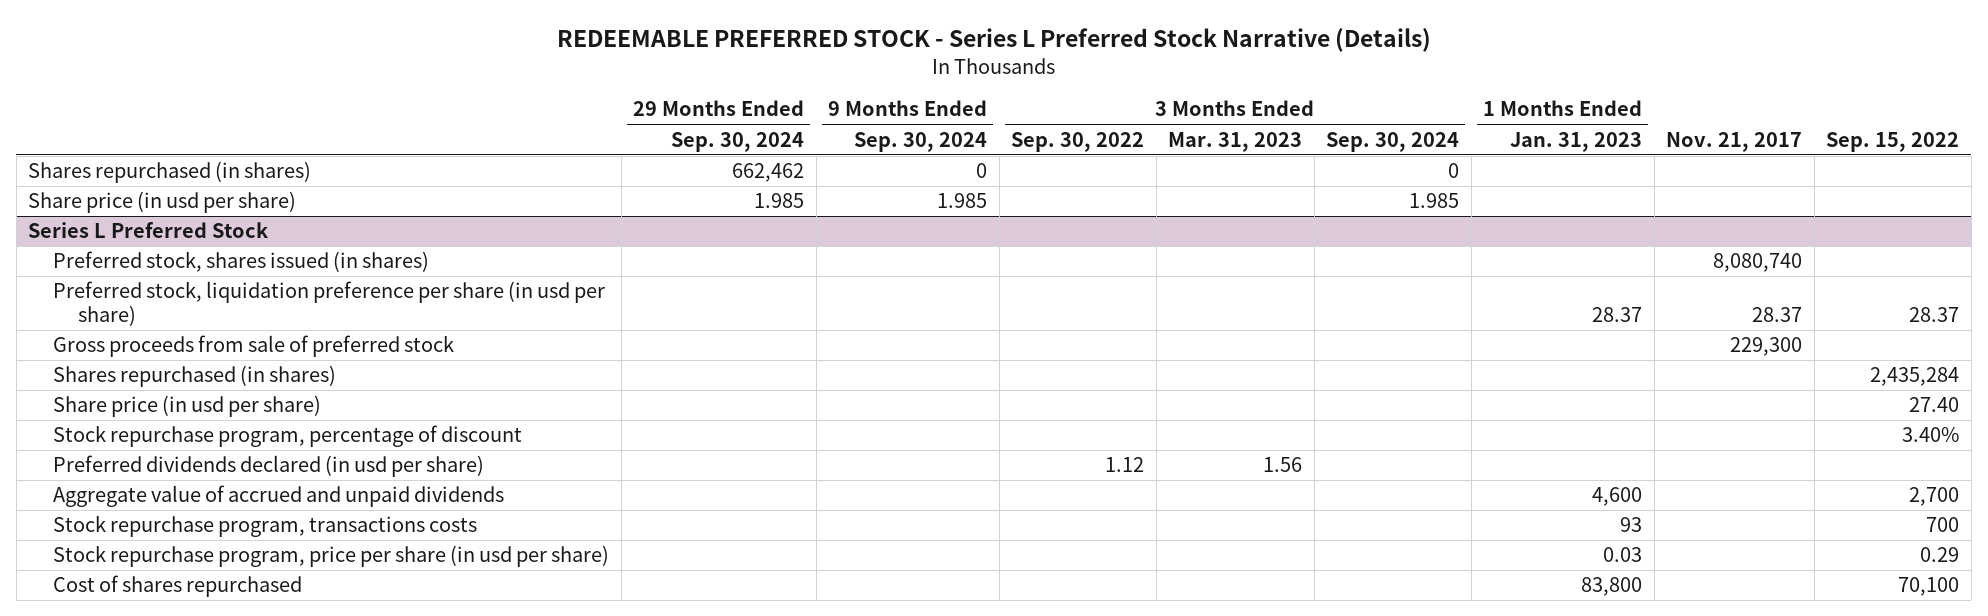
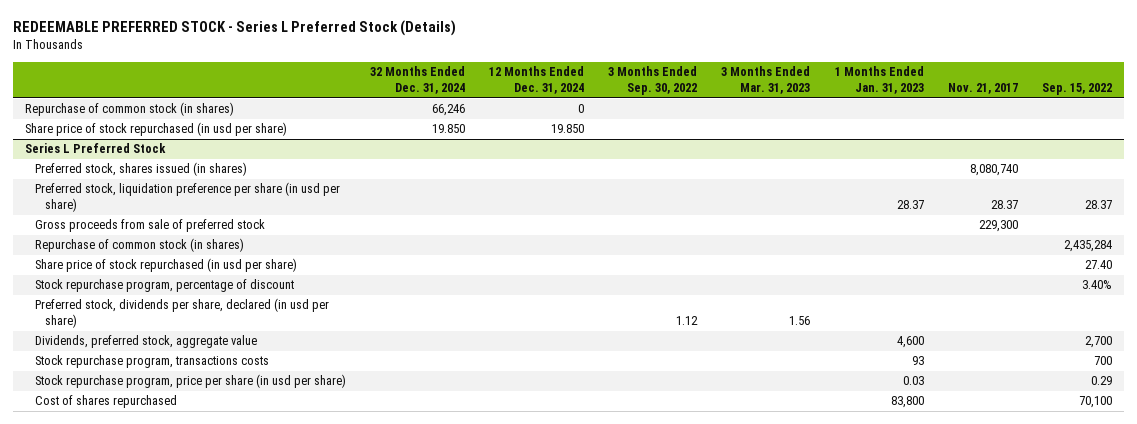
- REDEEMABLE PREFERRED STOCK - Series L Preferred Stock Narrative (Details)
+ REDEEMABLE PREFERRED STOCK - Series L Preferred Stock (Details)
- | 29 Months Ended Sep. 30, 2024 | 9 Months Ended Sep. 30, 2024 | 3 Months Ended Sep. 30, 2022 | 3 Months Ended Mar. 31, 2023 | 3 Months Ended Sep. 30, 2024 | 1 Months Ended Jan. 31, 2023 | Nov. 21, 2017 | Sep. 15, 2022
+ | 32 Months Ended Dec. 31, 2024 | 12 Months Ended Dec. 31, 2024 | 3 Months Ended Sep. 30, 2022 | 3 Months Ended Mar. 31, 2023 | 1 Months Ended Jan. 31, 2023 | Nov. 21, 2017 | Sep. 15, 2022
- Shares repurchased (in shares) | 662,462 | 0 | | | 0 | | |
- Share price (in usd per share) | 1.985 | 1.985 | | | 1.985 | | |
+ Repurchase of common stock (in shares) | 66,246 | 0 | | | | |
+ Share price of stock repurchased (in usd per share) | 19.850 | 19.850 | | | | |
@ Series L Preferred Stock
- Shares repurchased (in shares) | | | | | | | | 2,435,284
- Share price (in usd per share) | | | | | | | | 27.40
+ Repurchase of common stock (in shares) | | | | | | | 2,435,284
+ Share price of stock repurchased (in usd per share) | | | | | | | 27.40
- Preferred dividends declared (in usd per share) | | | 1.12 | 1.56 | | | |
- Aggregate value of accrued and unpaid dividends | | | | | | 4,600 | | 2,700
+ Preferred stock, dividends per share, declared (in usd per share) | | | 1.12 | 1.56 | | |
+ Dividends, preferred stock, aggregate value | | | | | 4,600 | | 2,700

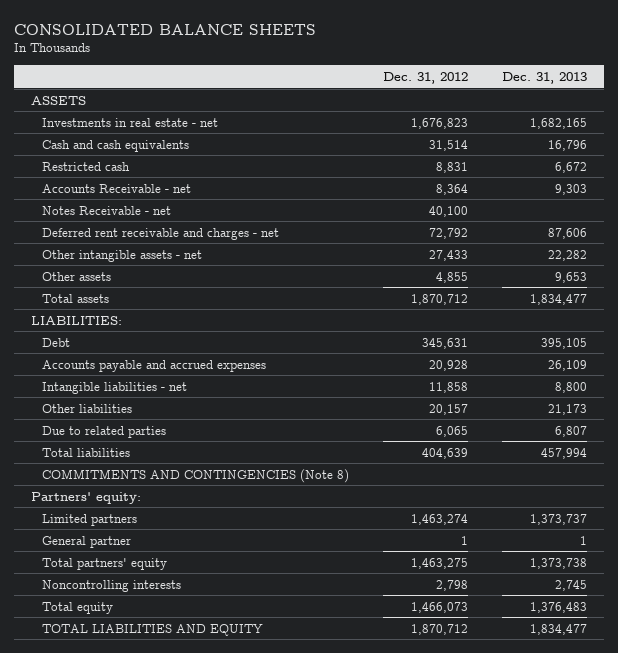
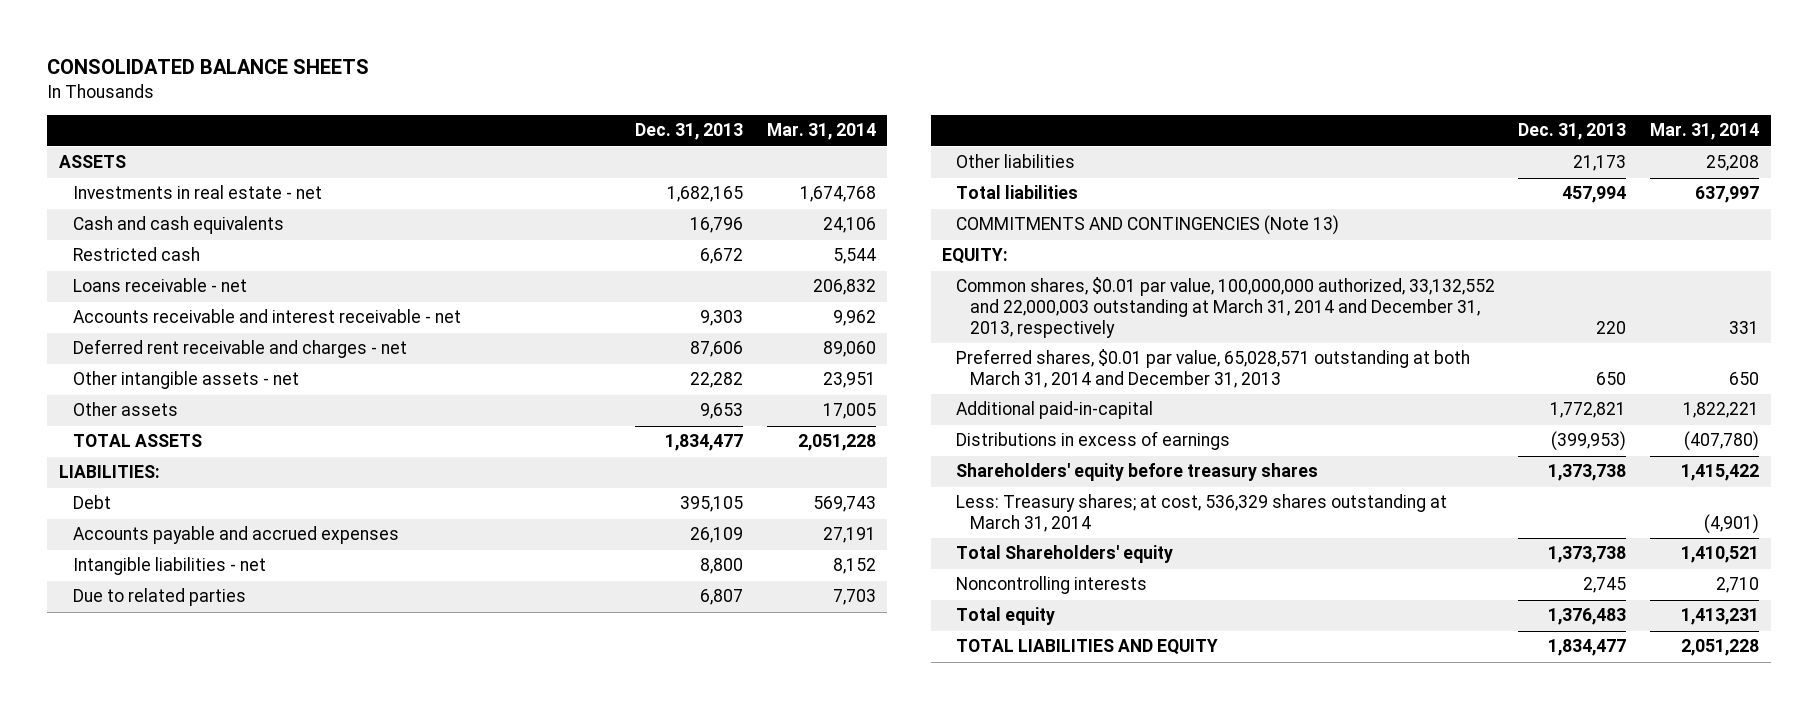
- | Dec. 31, 2012 | Dec. 31, 2013
+ | Dec. 31, 2013 | Mar. 31, 2014
- Accounts Receivable - net | 8,364 | 9,303
- Notes Receivable - net | 40,100 |
+ Loans receivable - net | | 206,832
+ Accounts receivable and interest receivable - net | 9,303 | 9,962
- Total assets | 1,870,712 | 1,834,477
+ TOTAL ASSETS | 1,834,477 | 2,051,228
moved down: Other liabilities | 21,173 | 25,208
- COMMITMENTS AND CONTINGENCIES (Note 8)
- Partners' equity:
- Limited partners | 1,463,274 | 1,373,737
- General partner | 1 | 1
- Total partners' equity | 1,463,275 | 1,373,738
+ COMMITMENTS AND CONTINGENCIES (Note 13)
+ EQUITY:
+ Common shares, $0.01 par value, 100,000,000 authorized, 33,132,552 and 22,000,003 outstanding at March 31, 2014 and December 31, 2013, respectively | 220 | 331
+ Preferred shares, $0.01 par value, 65,028,571 outstanding at both March 31, 2014 and December 31, 2013 | 650 | 650
+ Additional paid-in-capital | 1,772,821 | 1,822,221
+ Distributions in excess of earnings | (399,953) | (407,780)
+ Shareholders' equity before treasury shares | 1,373,738 | 1,415,422
+ Less: Treasury shares; at cost, 536,329 shares outstanding at March 31, 2014 | | (4,901)
+ Total Shareholders' equity | 1,373,738 | 1,410,521

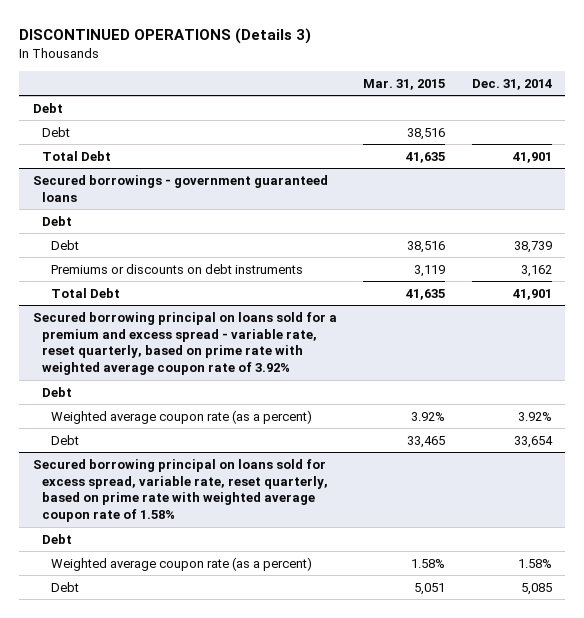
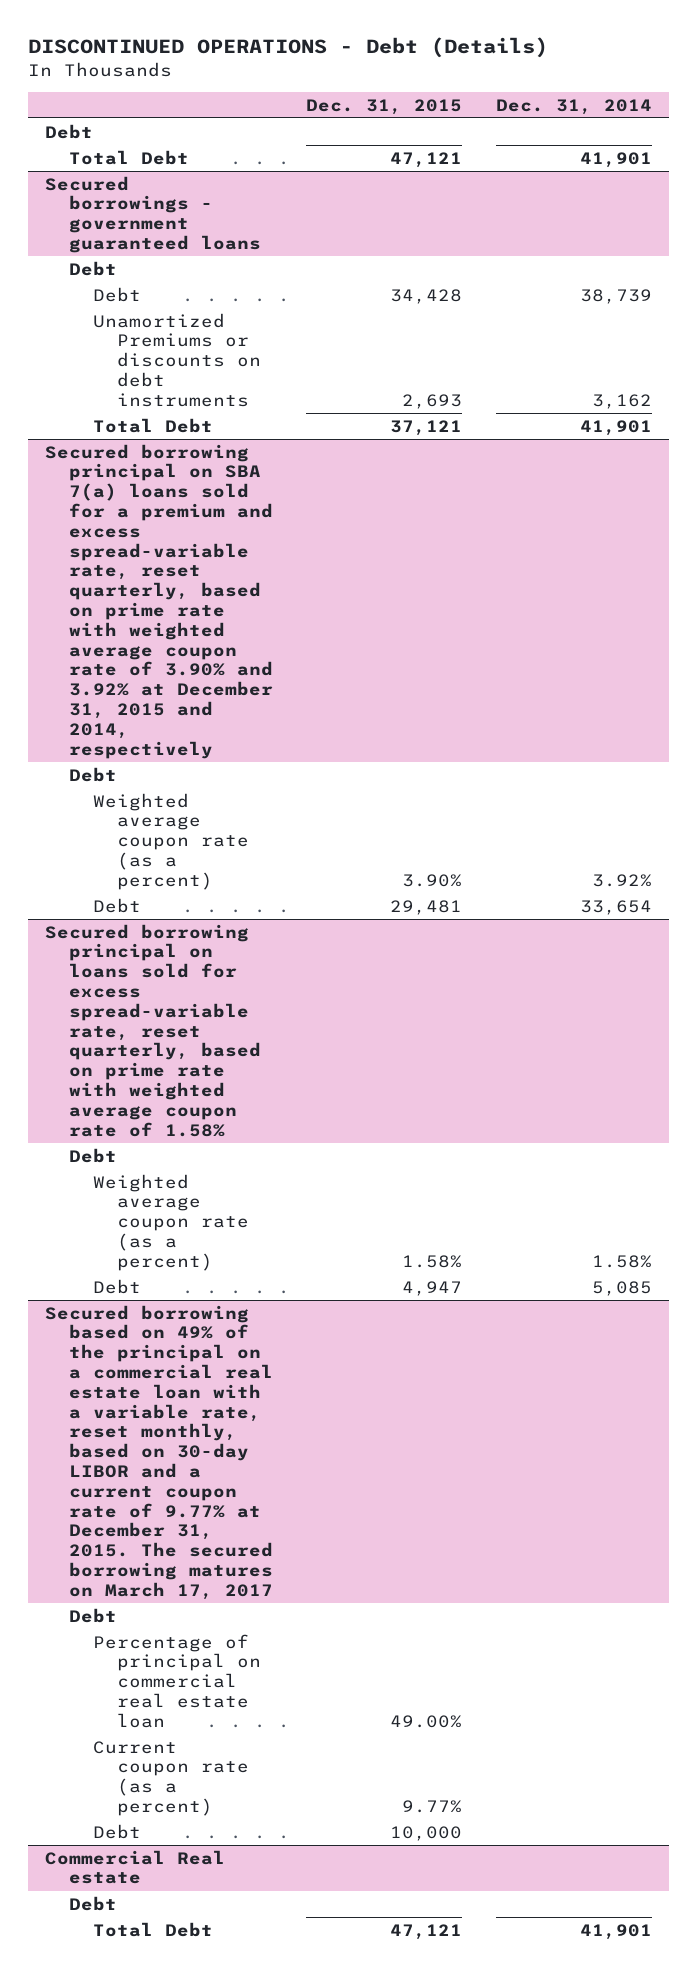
- DISCONTINUED OPERATIONS (Details 3)
+ DISCONTINUED OPERATIONS - Debt (Details)
- | Mar. 31, 2015 | Dec. 31, 2014
+ | Dec. 31, 2015 | Dec. 31, 2014
- Debt | 38,516 |
@ Secured borrowings - government guaranteed loans
- Premiums or discounts on debt instruments | 3,119 | 3,162
+ Unamortized Premiums or discounts on debt instruments | 2,693 | 3,162
- Secured borrowing principal on loans sold for a premium and excess spread - variable rate, reset quarterly, based on prime rate with weighted average coupon rate of 3.92%
+ Secured borrowing principal on SBA 7(a) loans sold for a premium and excess spread-variable rate, reset quarterly, based on prime rate with weighted average coupon rate of 3.90% and 3.92% at December 31, 2015 and 2014, respectively
- Secured borrowing principal on loans sold for excess spread, variable rate, reset quarterly, based on prime rate with weighted average coupon rate of 1.58%
+ Secured borrowing principal on loans sold for excess spread-variable rate, reset quarterly, based on prime rate with weighted average coupon rate of 1.58%
+ Secured borrowing based on 49% of the principal on a commercial real estate loan with a variable rate, reset monthly, based on 30-day LIBOR and a current coupon rate of 9.77% at December 31, 2015. The secured borrowing matures on March 17, 2017
+ Debt
+ Percentage of principal on commercial real estate loan | 49.00% |
+ Current coupon rate (as a percent) | 9.77% |
+ Debt | 10,000 |
+ Commercial Real estate
+ Debt
+ Total Debt | 47,121 | 41,901

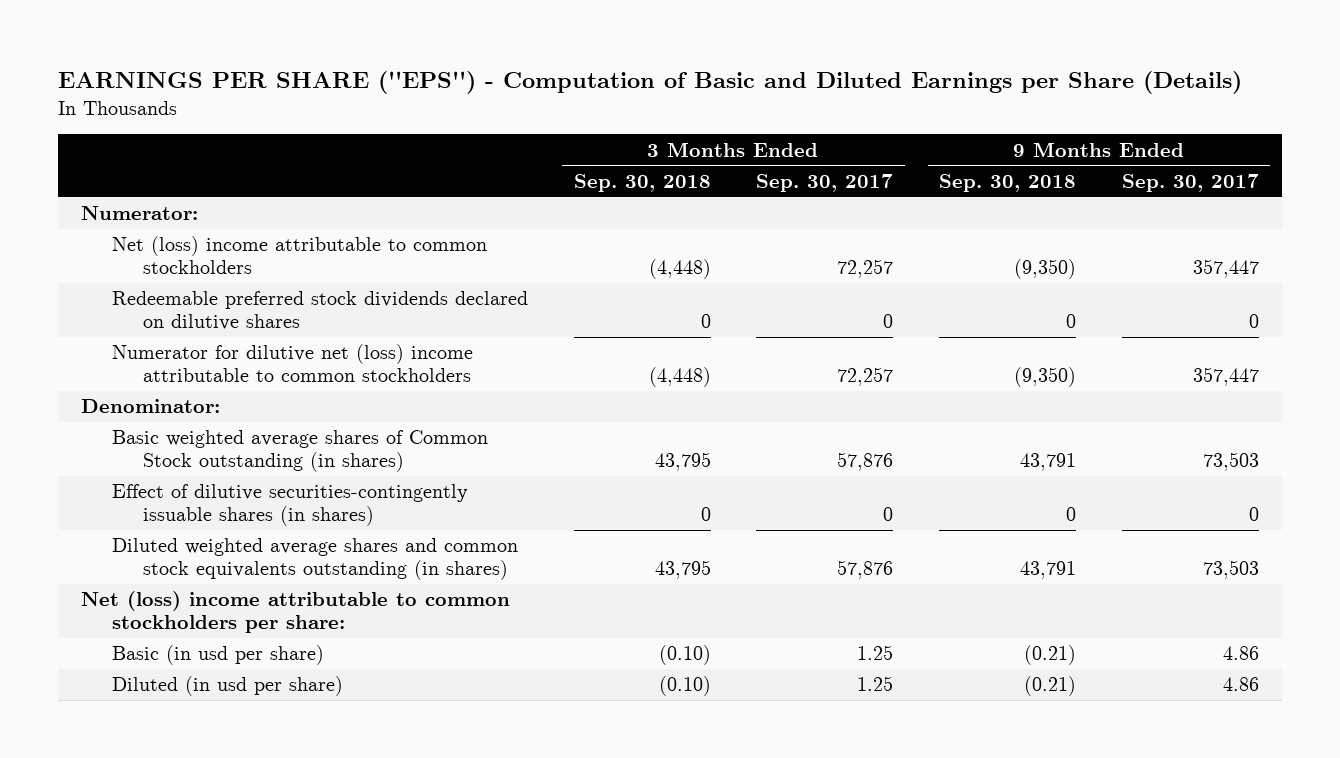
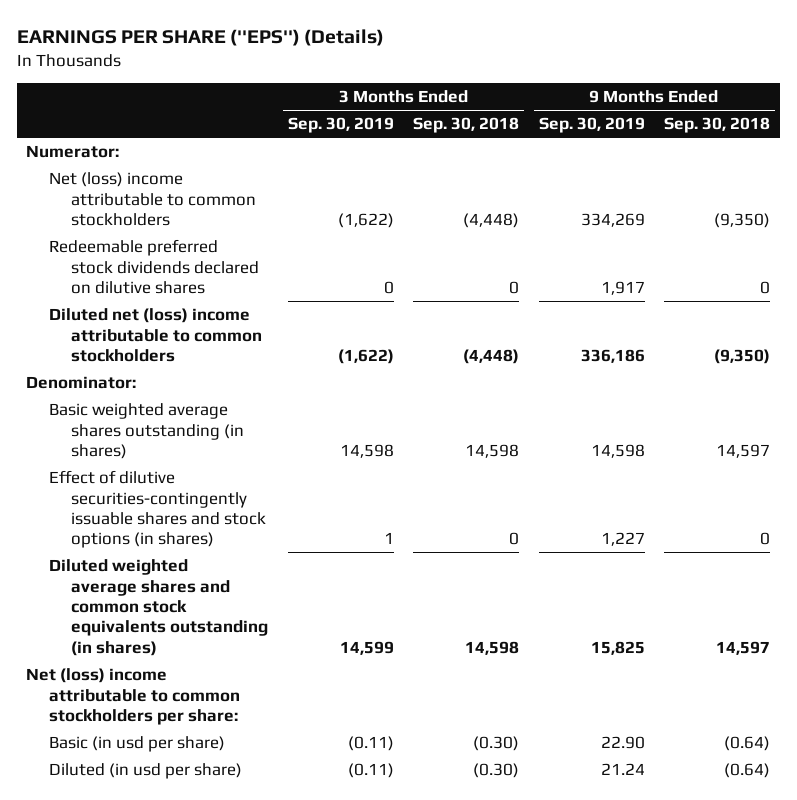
- EARNINGS PER SHARE (''EPS'') - Computation of Basic and Diluted Earnings per Share (Details)
+ EARNINGS PER SHARE (''EPS'') (Details)
- | 3 Months Ended Sep. 30, 2018 | 3 Months Ended Sep. 30, 2017 | 9 Months Ended Sep. 30, 2018 | 9 Months Ended Sep. 30, 2017
+ | 3 Months Ended Sep. 30, 2019 | 3 Months Ended Sep. 30, 2018 | 9 Months Ended Sep. 30, 2019 | 9 Months Ended Sep. 30, 2018
- Numerator for dilutive net (loss) income attributable to common stockholders | (4,448) | 72,257 | (9,350) | 357,447
+ Diluted net (loss) income attributable to common stockholders | (1,622) | (4,448) | 336,186 | (9,350)
- Basic weighted average shares of Common Stock outstanding (in shares) | 43,795 | 57,876 | 43,791 | 73,503
- Effect of dilutive securities-contingently issuable shares (in shares) | 0 | 0 | 0 | 0
- Diluted weighted average shares and common stock equivalents outstanding (in shares) | 43,795 | 57,876 | 43,791 | 73,503
+ Basic weighted average shares outstanding (in shares) | 14,598 | 14,598 | 14,598 | 14,597
+ Effect of dilutive securities-contingently issuable shares and stock options (in shares) | 1 | 0 | 1,227 | 0
+ Diluted weighted average shares and common stock equivalents outstanding (in shares) | 14,599 | 14,598 | 15,825 | 14,597
- Basic (in usd per share) | (0.10) | 1.25 | (0.21) | 4.86
- Diluted (in usd per share) | (0.10) | 1.25 | (0.21) | 4.86
+ Basic (in usd per share) | (0.11) | (0.30) | 22.90 | (0.64)
+ Diluted (in usd per share) | (0.11) | (0.30) | 21.24 | (0.64)

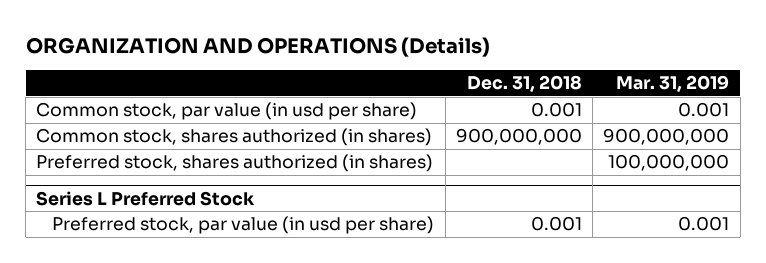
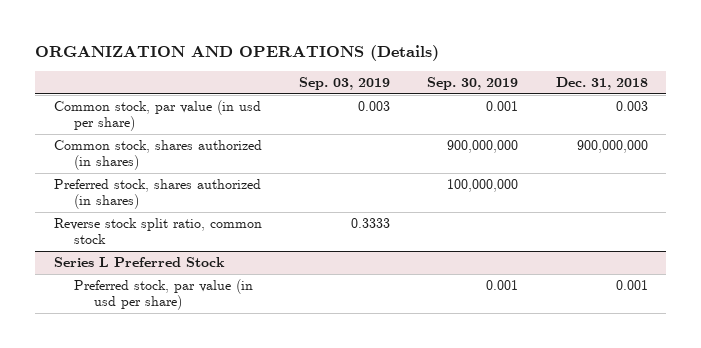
- | Dec. 31, 2018 | Mar. 31, 2019
+ | Sep. 03, 2019 | Sep. 30, 2019 | Dec. 31, 2018
- Common stock, par value (in usd per share) | 0.001 | 0.001
+ Common stock, par value (in usd per share) | 0.003 | 0.001 | 0.003
+ Reverse stock split ratio, common stock | 0.3333 | |

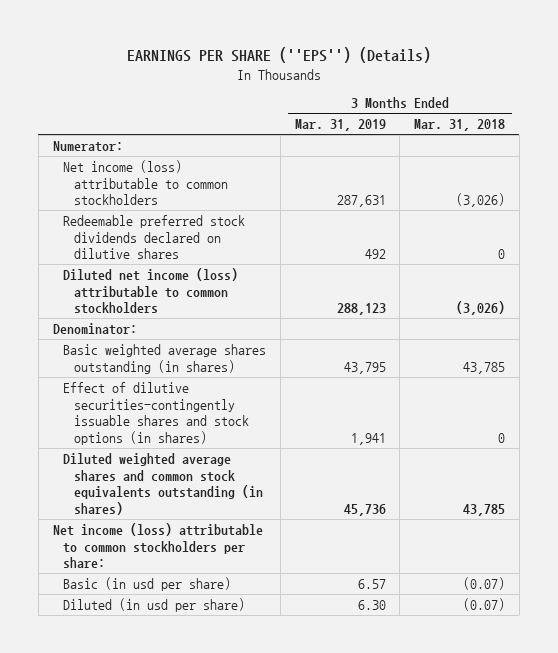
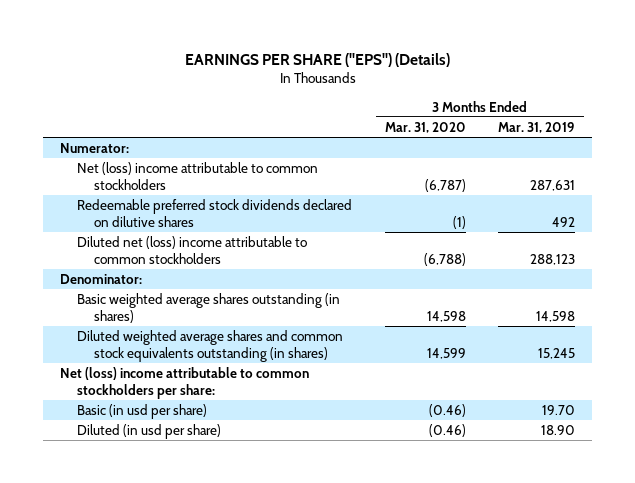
- | 3 Months Ended Mar. 31, 2019 | 3 Months Ended Mar. 31, 2018
+ | 3 Months Ended Mar. 31, 2020 | 3 Months Ended Mar. 31, 2019
- Net income (loss) attributable to common stockholders | 287,631 | (3,026)
+ Net (loss) income attributable to common stockholders | (6,787) | 287,631
- Diluted net income (loss) attributable to common stockholders | 288,123 | (3,026)
+ Diluted net (loss) income attributable to common stockholders | (6,788) | 288,123
- Basic weighted average shares outstanding (in shares) | 43,795 | 43,785
- Effect of dilutive securities-contingently issuable shares and stock options (in shares) | 1,941 | 0
- Diluted weighted average shares and common stock equivalents outstanding (in shares) | 45,736 | 43,785
- Net income (loss) attributable to common stockholders per share:
- Basic (in usd per share) | 6.57 | (0.07)
- Diluted (in usd per share) | 6.30 | (0.07)
+ Basic weighted average shares outstanding (in shares) | 14,598 | 14,598
+ Diluted weighted average shares and common stock equivalents outstanding (in shares) | 14,599 | 15,245
+ Net (loss) income attributable to common stockholders per share:
+ Basic (in usd per share) | (0.46) | 19.70
+ Diluted (in usd per share) | (0.46) | 18.90

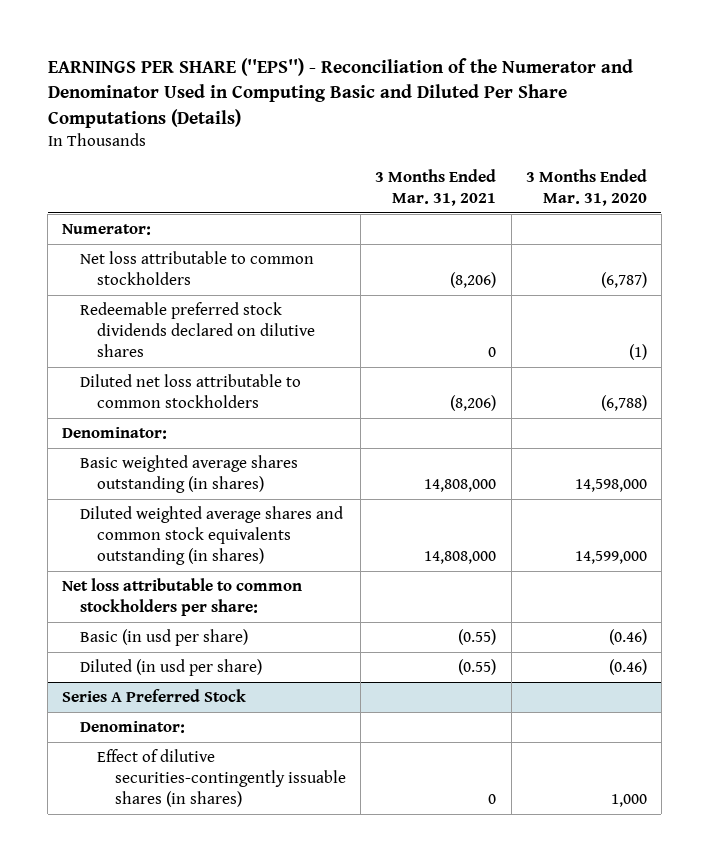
- EARNINGS PER SHARE (''EPS'') (Details)
+ EARNINGS PER SHARE (''EPS'') - Reconciliation of the Numerator and Denominator Used in Computing Basic and Diluted Per Share Computations (Details)
- | 3 Months Ended Mar. 31, 2020 | 3 Months Ended Mar. 31, 2019
+ | 3 Months Ended Mar. 31, 2021 | 3 Months Ended Mar. 31, 2020
- Net (loss) income attributable to common stockholders | (6,787) | 287,631
+ Net loss attributable to common stockholders | (8,206) | (6,787)
- Diluted net (loss) income attributable to common stockholders | (6,788) | 288,123
+ Diluted net loss attributable to common stockholders | (8,206) | (6,788)
- Basic weighted average shares outstanding (in shares) | 14,598 | 14,598
- Diluted weighted average shares and common stock equivalents outstanding (in shares) | 14,599 | 15,245
- Net (loss) income attributable to common stockholders per share:
+ Basic weighted average shares outstanding (in shares) | 14,808,000 | 14,598,000
+ Diluted weighted average shares and common stock equivalents outstanding (in shares) | 14,808,000 | 14,599,000
+ Net loss attributable to common stockholders per share:
+ Series A Preferred Stock
+ Denominator:
+ Effect of dilutive securities-contingently issuable shares (in shares) | 0 | 1,000

